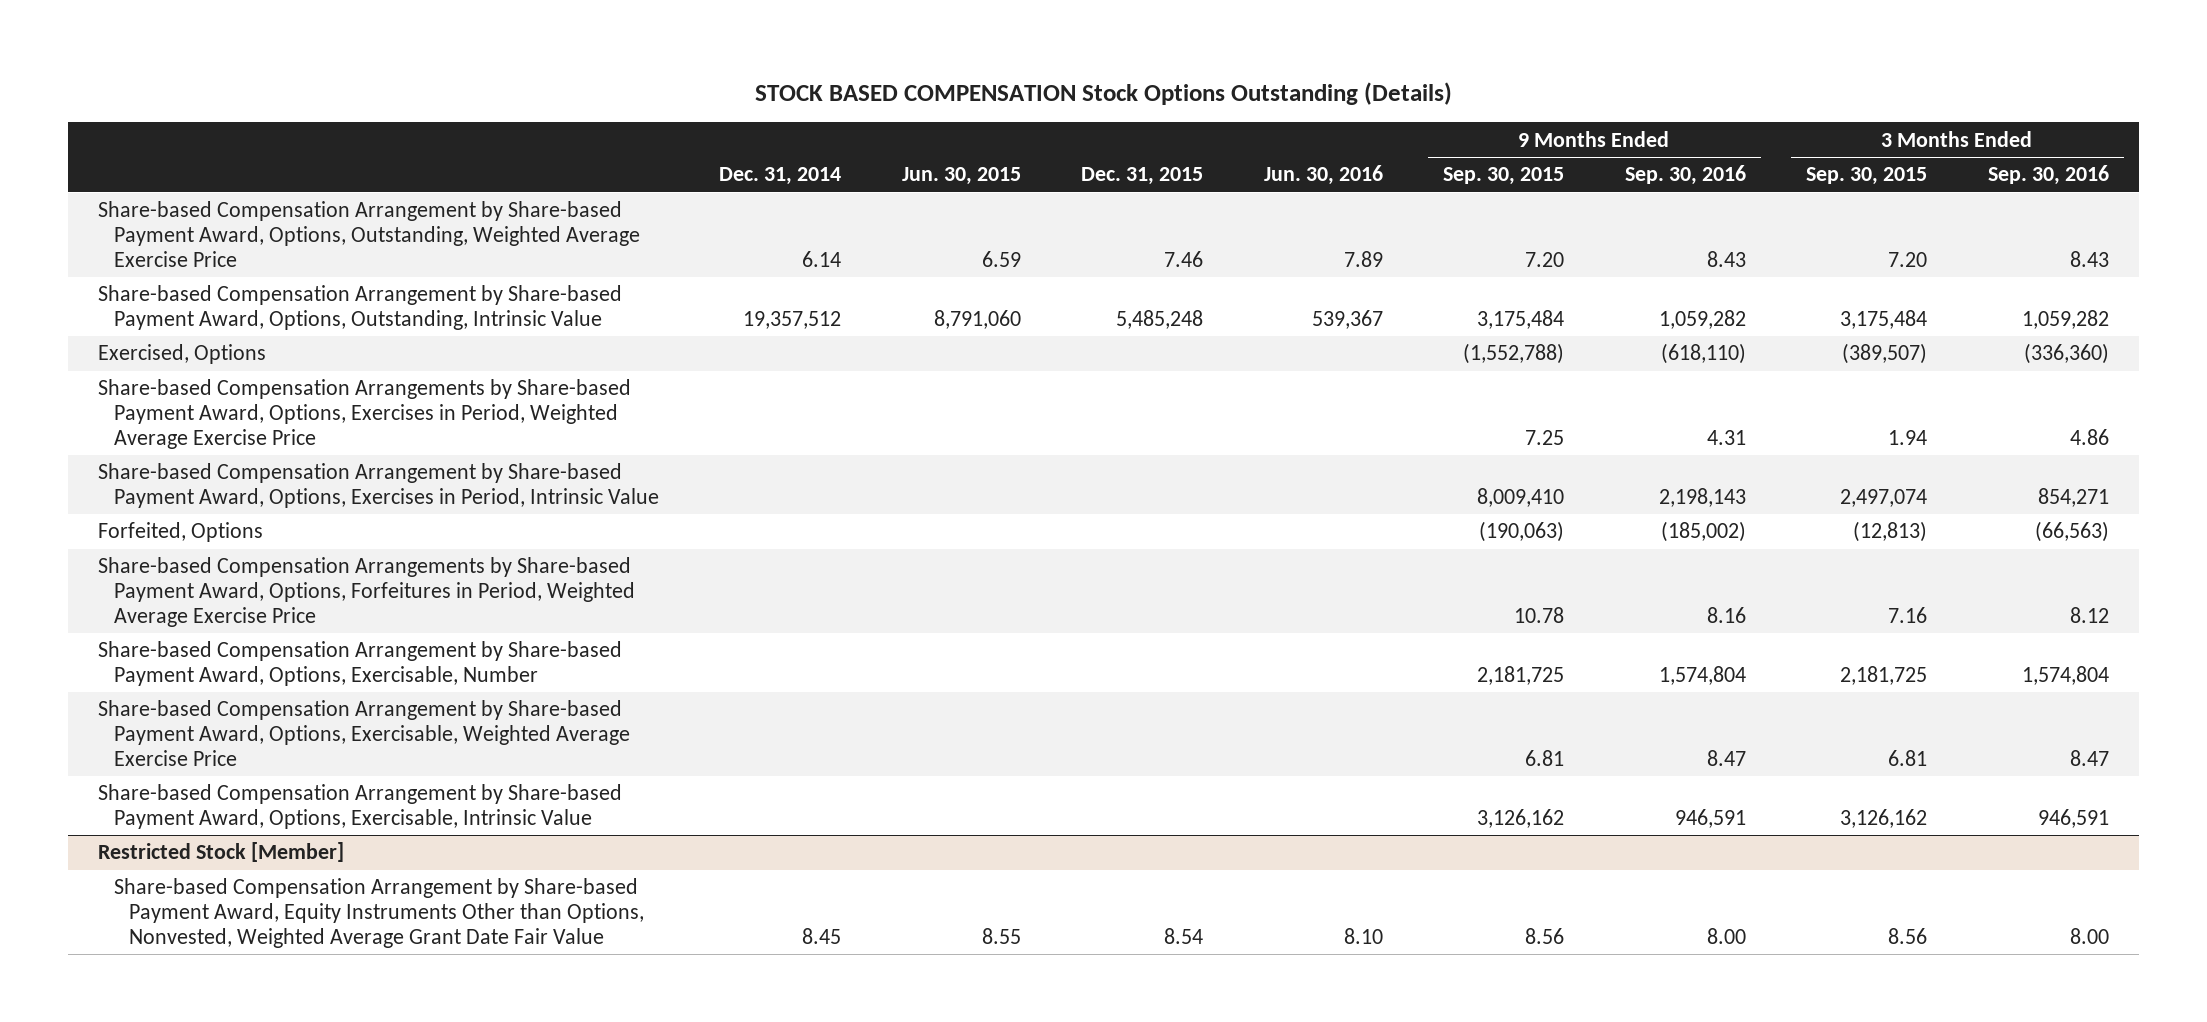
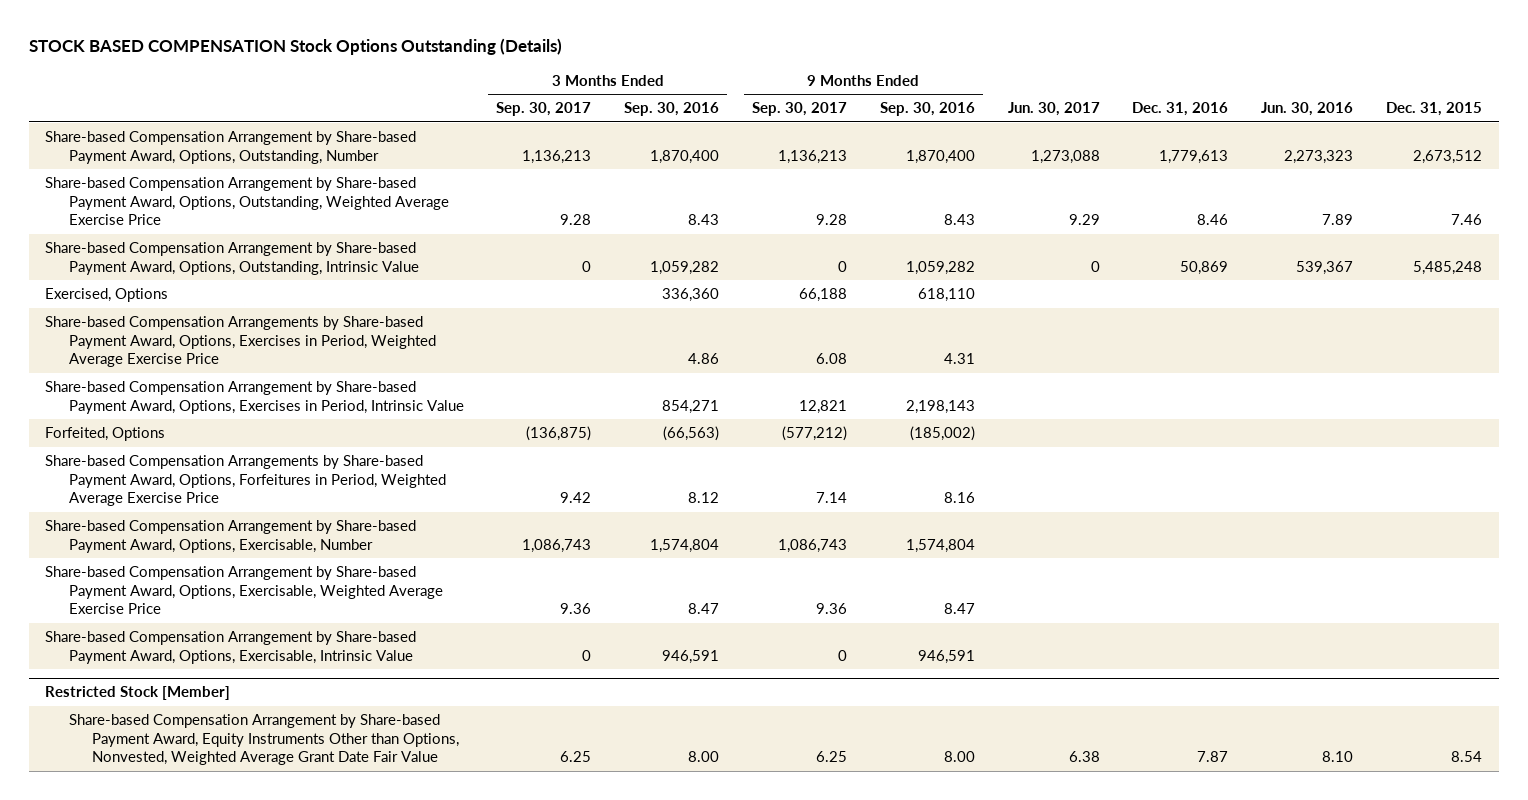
- | Dec. 31, 2014 | Jun. 30, 2015 | Dec. 31, 2015 | Jun. 30, 2016 | 9 Months Ended Sep. 30, 2015 | 9 Months Ended Sep. 30, 2016 | 3 Months Ended Sep. 30, 2015 | 3 Months Ended Sep. 30, 2016
+ | 3 Months Ended Sep. 30, 2017 | 3 Months Ended Sep. 30, 2016 | 9 Months Ended Sep. 30, 2017 | 9 Months Ended Sep. 30, 2016 | Jun. 30, 2017 | Dec. 31, 2016 | Jun. 30, 2016 | Dec. 31, 2015
+ Share-based Compensation Arrangement by Share-based Payment Award, Options, Outstanding, Number | 1,136,213 | 1,870,400 | 1,136,213 | 1,870,400 | 1,273,088 | 1,779,613 | 2,273,323 | 2,673,512
- Exercised, Options | | | | | (1,552,788) | (618,110) | (389,507) | (336,360)
+ Exercised, Options | | 336,360 | 66,188 | 618,110 | | | |

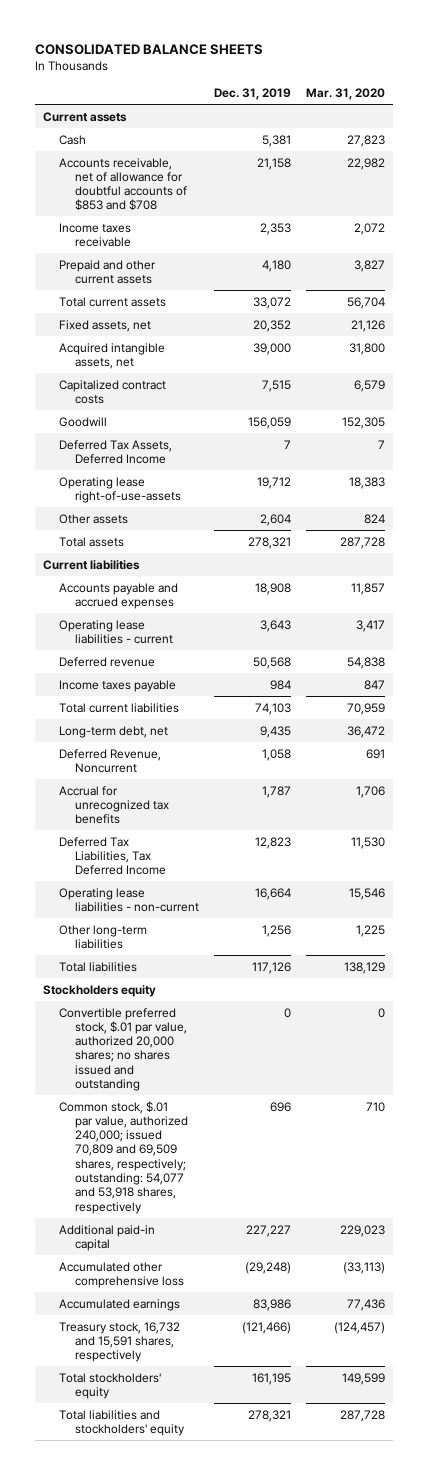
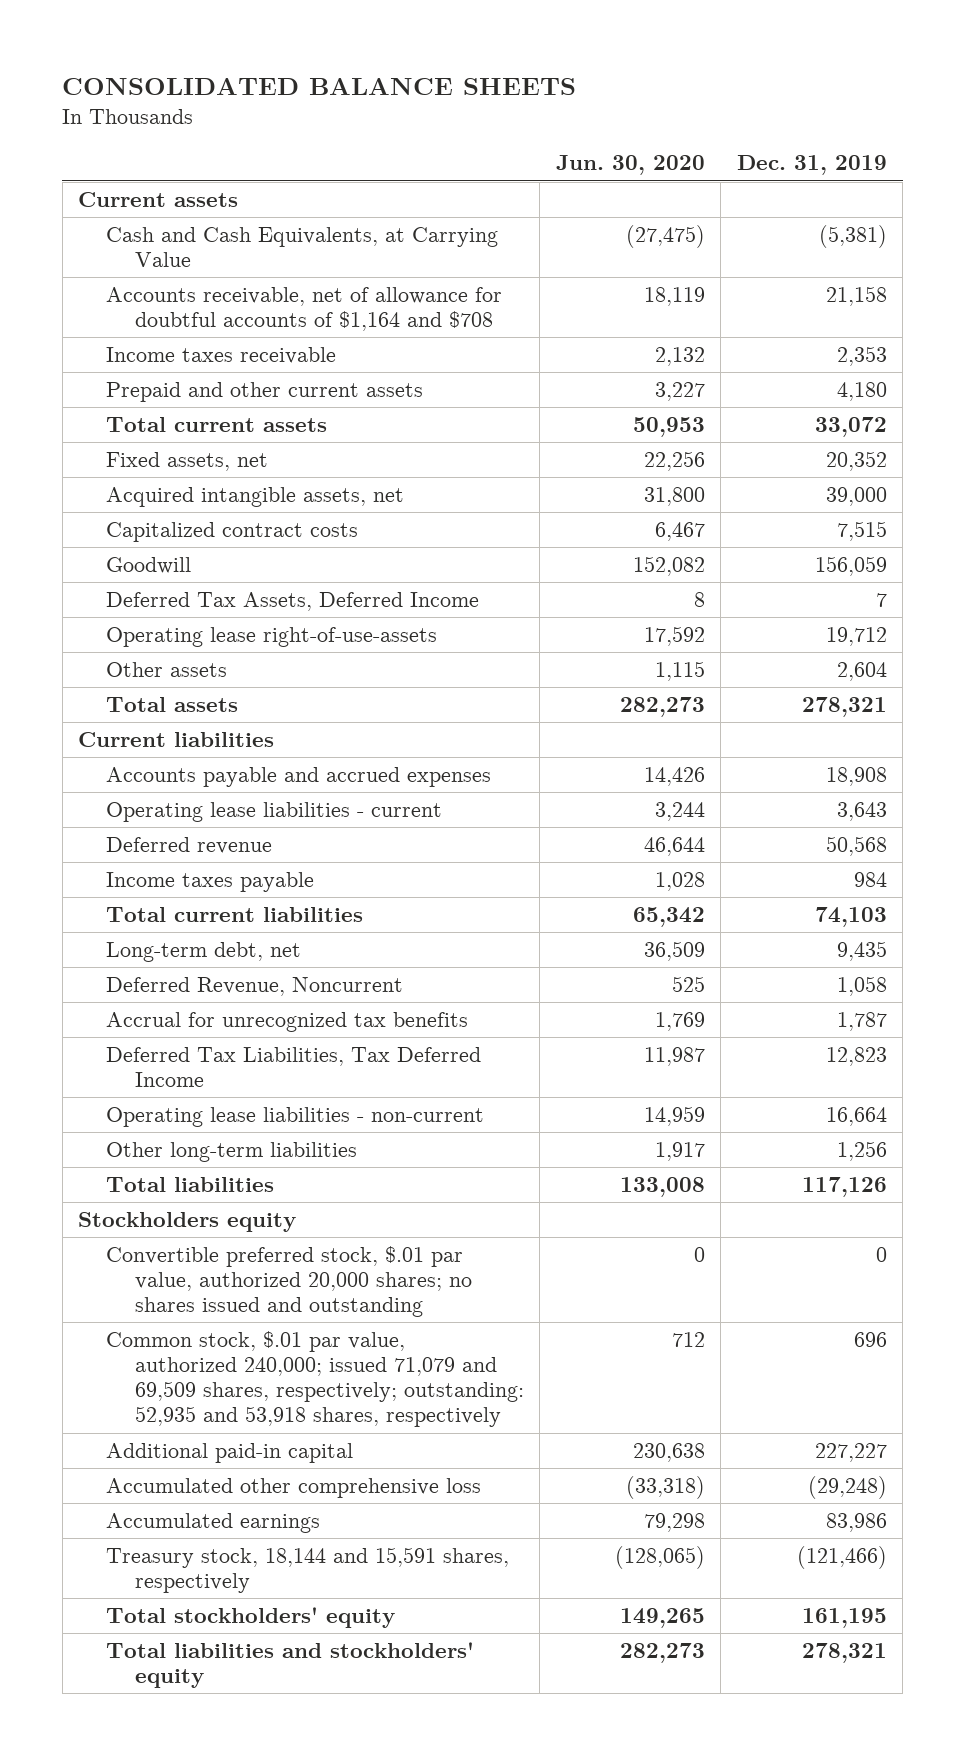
- | Dec. 31, 2019 | Mar. 31, 2020
+ | Jun. 30, 2020 | Dec. 31, 2019
- Cash | 5,381 | 27,823
- Accounts receivable, net of allowance for doubtful accounts of $853 and $708 | 21,158 | 22,982
+ Cash and Cash Equivalents, at Carrying Value | (27,475) | (5,381)
+ Accounts receivable, net of allowance for doubtful accounts of $1,164 and $708 | 18,119 | 21,158
- Common stock, $.01 par value, authorized 240,000; issued 70,809 and 69,509 shares, respectively; outstanding: 54,077 and 53,918 shares, respectively | 696 | 710
+ Common stock, $.01 par value, authorized 240,000; issued 71,079 and 69,509 shares, respectively; outstanding: 52,935 and 53,918 shares, respectively | 712 | 696
- Treasury stock, 16,732 and 15,591 shares, respectively | (121,466) | (124,457)
+ Treasury stock, 18,144 and 15,591 shares, respectively | (128,065) | (121,466)

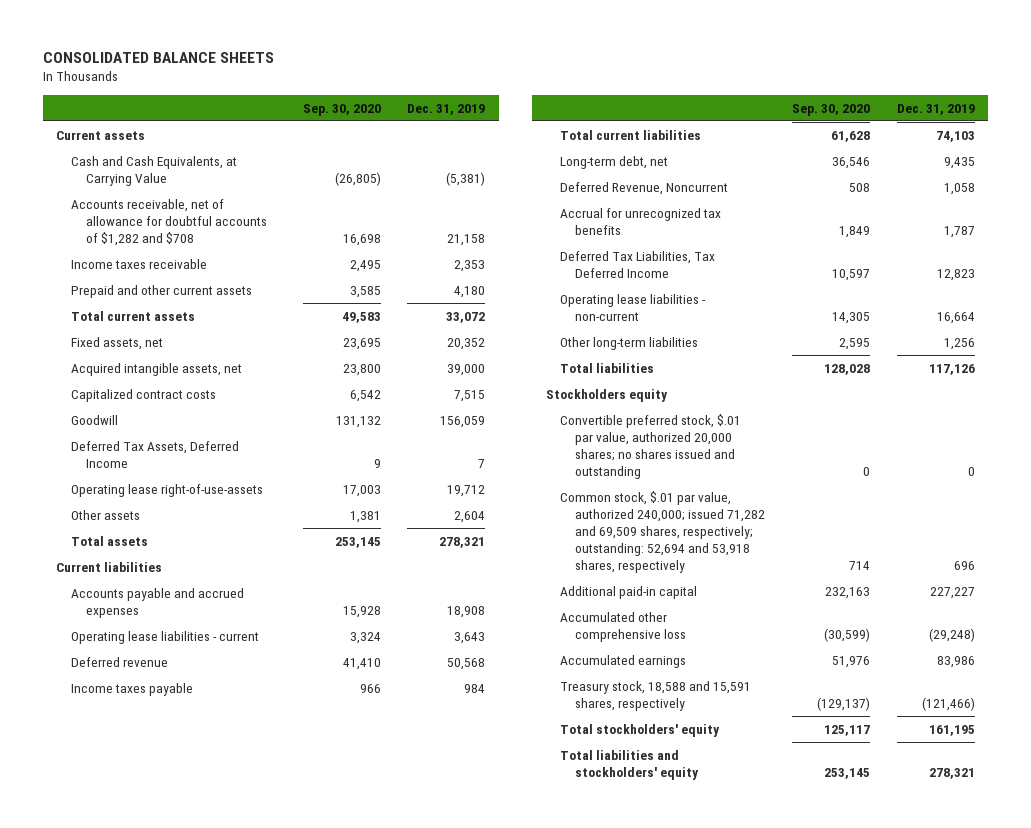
- | Jun. 30, 2020 | Dec. 31, 2019
+ | Sep. 30, 2020 | Dec. 31, 2019
- Accounts receivable, net of allowance for doubtful accounts of $1,164 and $708 | 18,119 | 21,158
+ Accounts receivable, net of allowance for doubtful accounts of $1,282 and $708 | 16,698 | 21,158
- Common stock, $.01 par value, authorized 240,000; issued 71,079 and 69,509 shares, respectively; outstanding: 52,935 and 53,918 shares, respectively | 712 | 696
+ Common stock, $.01 par value, authorized 240,000; issued 71,282 and 69,509 shares, respectively; outstanding: 52,694 and 53,918 shares, respectively | 714 | 696
- Treasury stock, 18,144 and 15,591 shares, respectively | (128,065) | (121,466)
+ Treasury stock, 18,588 and 15,591 shares, respectively | (129,137) | (121,466)

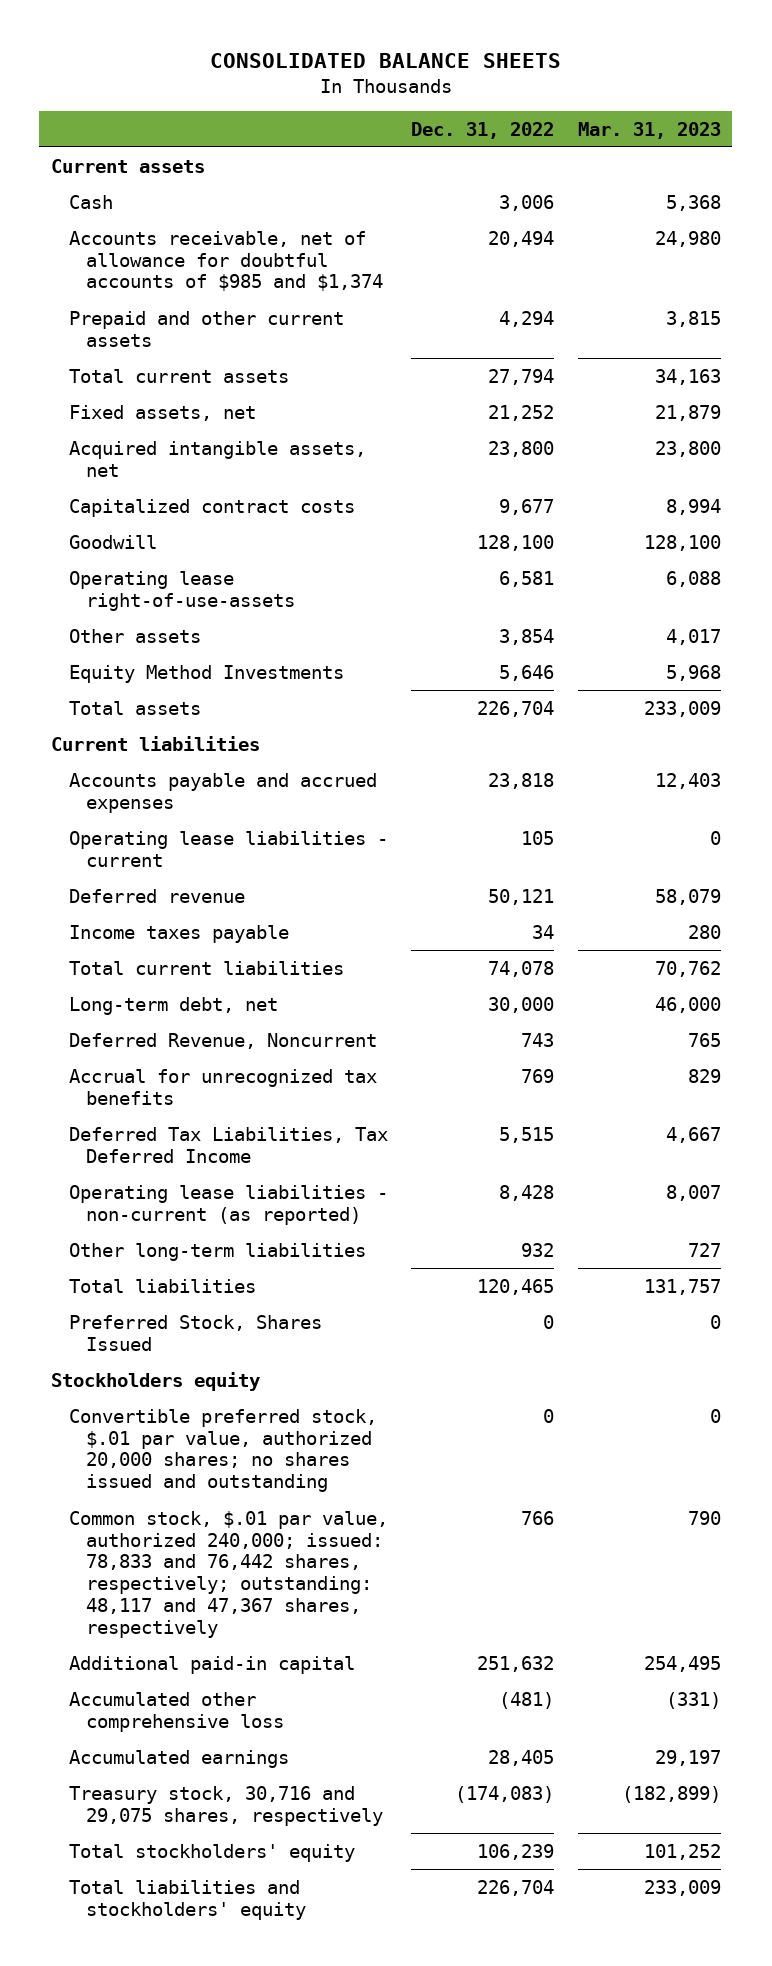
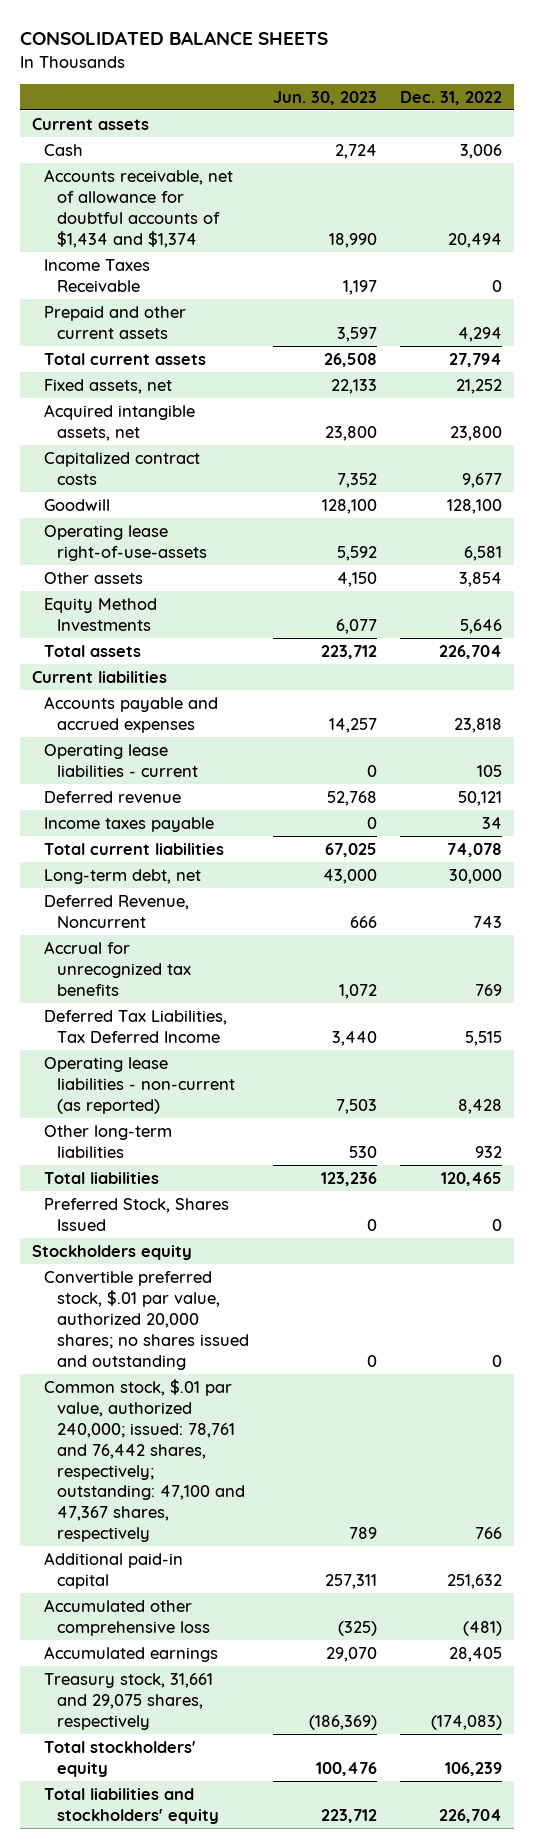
- | Dec. 31, 2022 | Mar. 31, 2023
+ | Jun. 30, 2023 | Dec. 31, 2022
- Accounts receivable, net of allowance for doubtful accounts of $985 and $1,374 | 20,494 | 24,980
+ Accounts receivable, net of allowance for doubtful accounts of $1,434 and $1,374 | 18,990 | 20,494
+ Income Taxes Receivable | 1,197 | 0
- Common stock, $.01 par value, authorized 240,000; issued: 78,833 and 76,442 shares, respectively; outstanding: 48,117 and 47,367 shares, respectively | 766 | 790
+ Common stock, $.01 par value, authorized 240,000; issued: 78,761 and 76,442 shares, respectively; outstanding: 47,100 and 47,367 shares, respectively | 789 | 766
- Treasury stock, 30,716 and 29,075 shares, respectively | (174,083) | (182,899)
+ Treasury stock, 31,661 and 29,075 shares, respectively | (186,369) | (174,083)

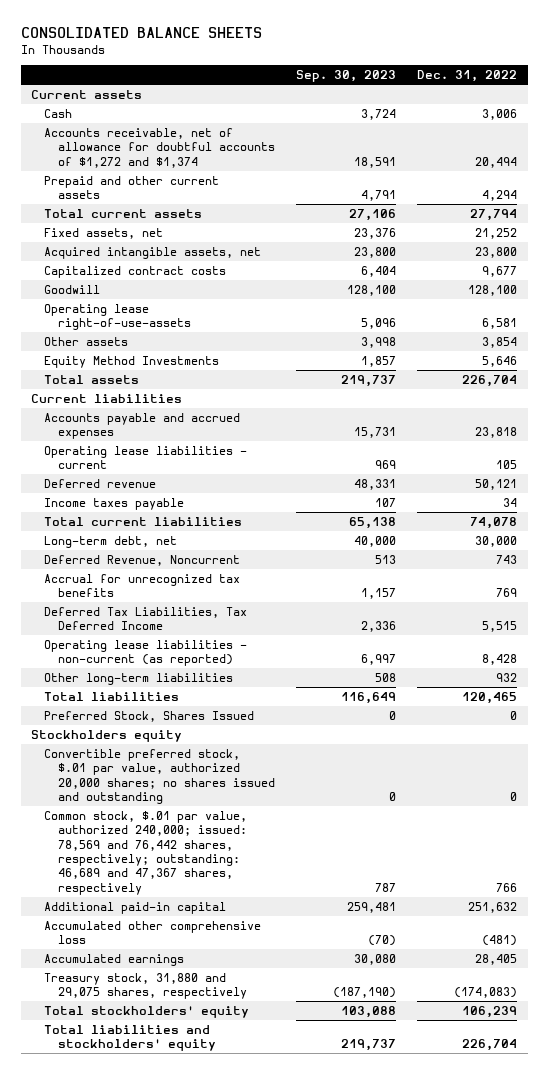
- | Jun. 30, 2023 | Dec. 31, 2022
+ | Sep. 30, 2023 | Dec. 31, 2022
- Accounts receivable, net of allowance for doubtful accounts of $1,434 and $1,374 | 18,990 | 20,494
- Income Taxes Receivable | 1,197 | 0
+ Accounts receivable, net of allowance for doubtful accounts of $1,272 and $1,374 | 18,591 | 20,494
- Common stock, $.01 par value, authorized 240,000; issued: 78,761 and 76,442 shares, respectively; outstanding: 47,100 and 47,367 shares, respectively | 789 | 766
+ Common stock, $.01 par value, authorized 240,000; issued: 78,569 and 76,442 shares, respectively; outstanding: 46,689 and 47,367 shares, respectively | 787 | 766
- Treasury stock, 31,661 and 29,075 shares, respectively | (186,369) | (174,083)
+ Treasury stock, 31,880 and 29,075 shares, respectively | (187,190) | (174,083)

